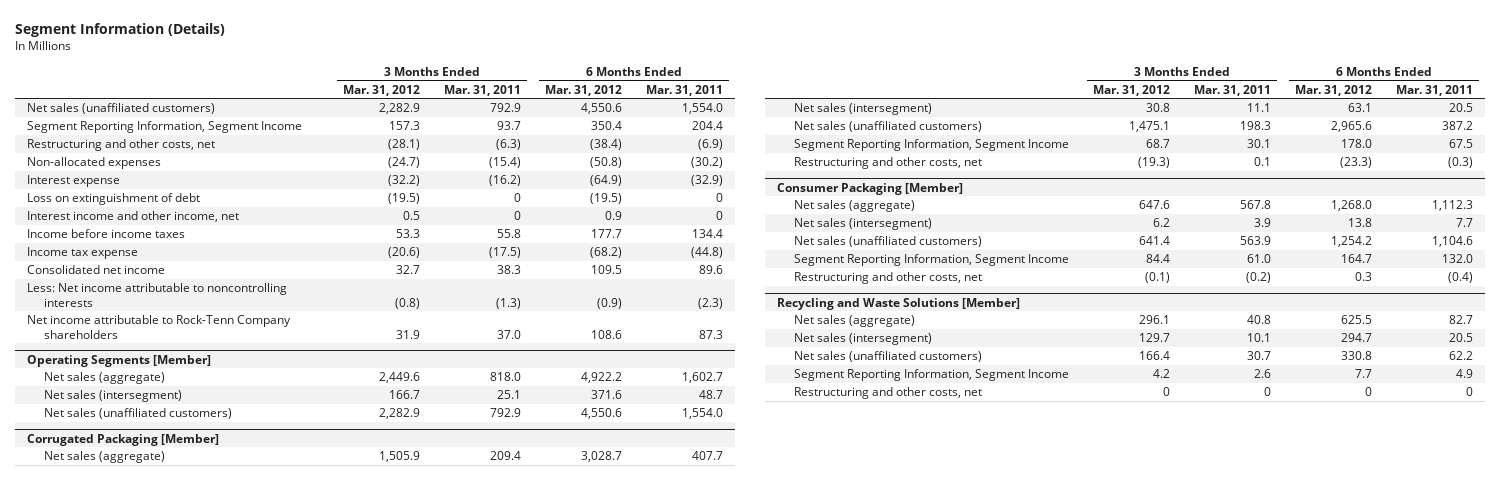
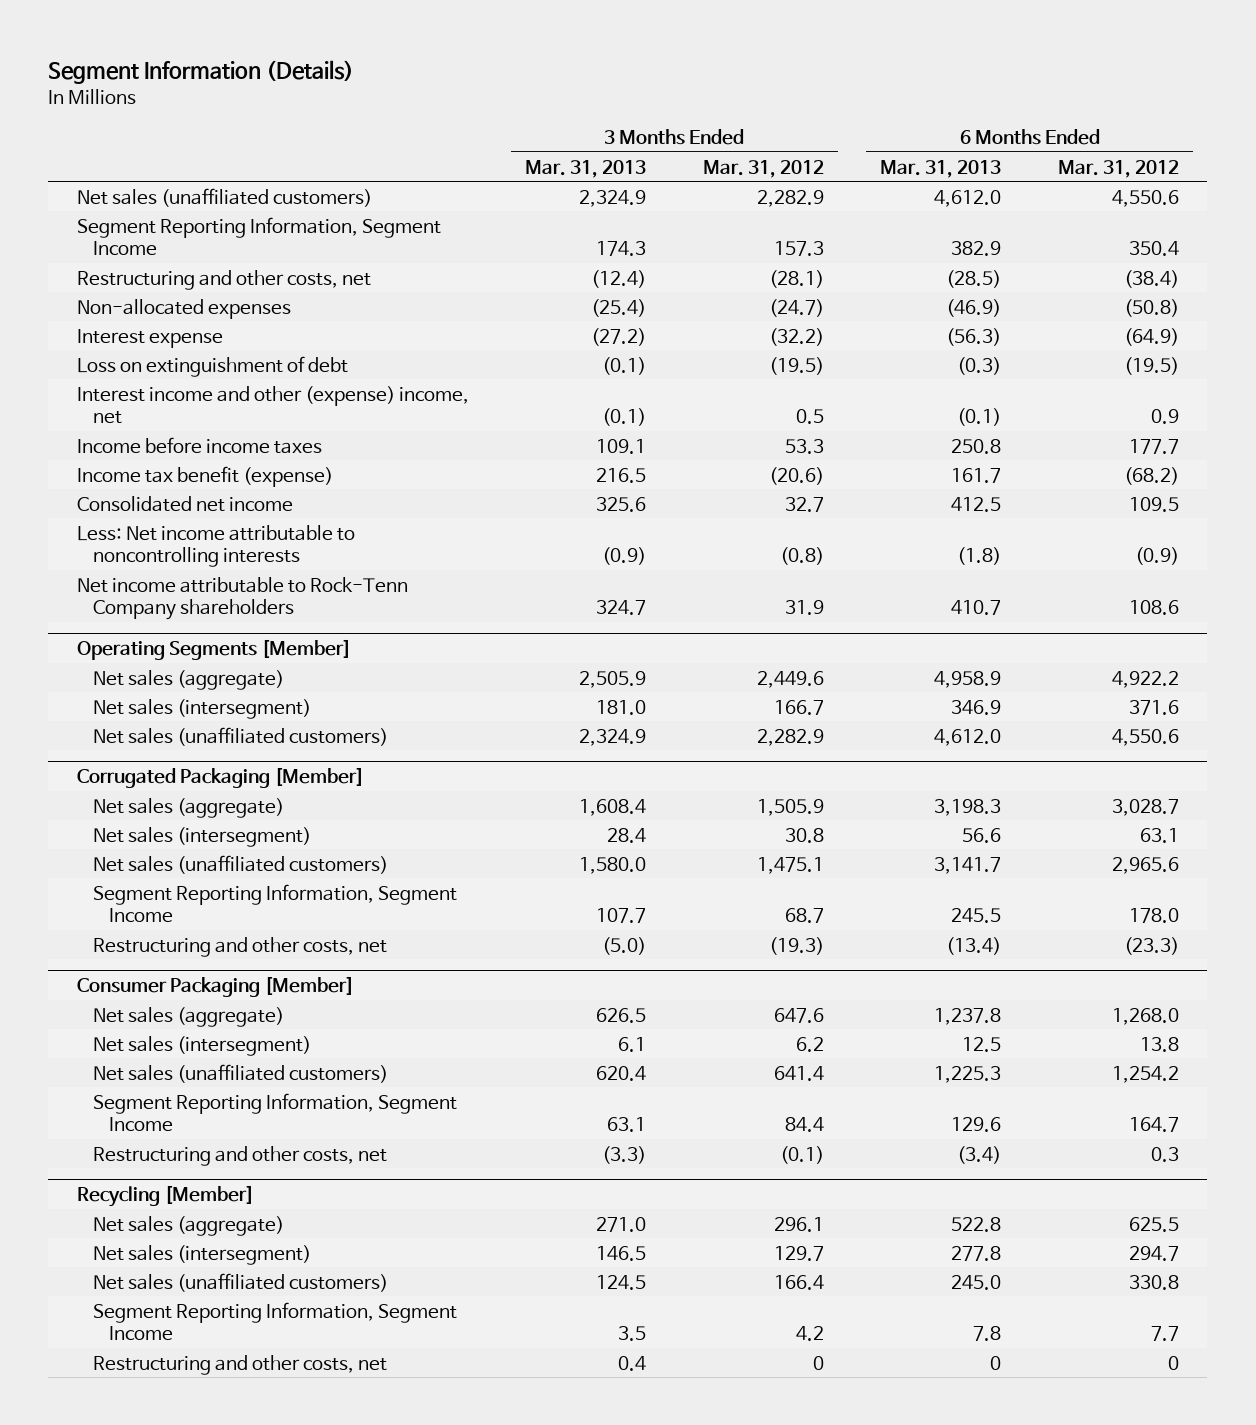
- | 3 Months Ended Mar. 31, 2012 | 3 Months Ended Mar. 31, 2011 | 6 Months Ended Mar. 31, 2012 | 6 Months Ended Mar. 31, 2011
+ | 3 Months Ended Mar. 31, 2013 | 3 Months Ended Mar. 31, 2012 | 6 Months Ended Mar. 31, 2013 | 6 Months Ended Mar. 31, 2012
- Interest income and other income, net | 0.5 | 0 | 0.9 | 0
+ Interest income and other (expense) income, net | (0.1) | 0.5 | (0.1) | 0.9
- Income tax expense | (20.6) | (17.5) | (68.2) | (44.8)
+ Income tax benefit (expense) | 216.5 | (20.6) | 161.7 | (68.2)
- Recycling and Waste Solutions [Member]
+ Recycling [Member]

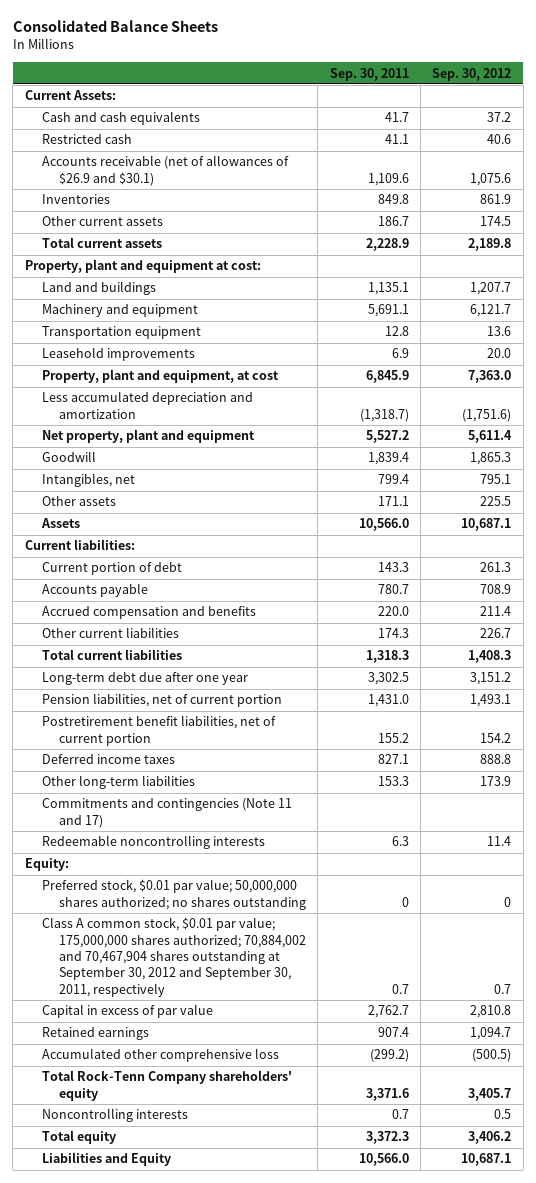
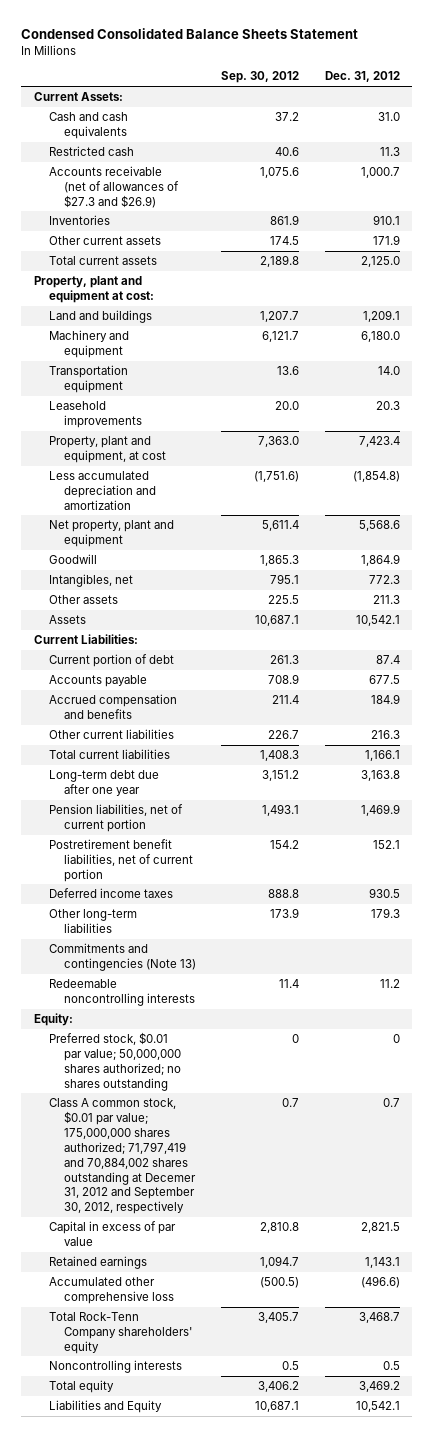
- Consolidated Balance Sheets
+ Condensed Consolidated Balance Sheets Statement
- | Sep. 30, 2011 | Sep. 30, 2012
+ | Sep. 30, 2012 | Dec. 31, 2012
- Accounts receivable (net of allowances of $26.9 and $30.1) | 1,109.6 | 1,075.6
+ Accounts receivable (net of allowances of $27.3 and $26.9) | 1,075.6 | 1,000.7
- Current liabilities:
+ Current Liabilities:
- Commitments and contingencies (Note 11 and 17)
+ Commitments and contingencies (Note 13)
- Class A common stock, $0.01 par value; 175,000,000 shares authorized; 70,884,002 and 70,467,904 shares outstanding at September 30, 2012 and September 30, 2011, respectively | 0.7 | 0.7
+ Class A common stock, $0.01 par value; 175,000,000 shares authorized; 71,797,419 and 70,884,002 shares outstanding at Decemer 31, 2012 and September 30, 2012, respectively | 0.7 | 0.7

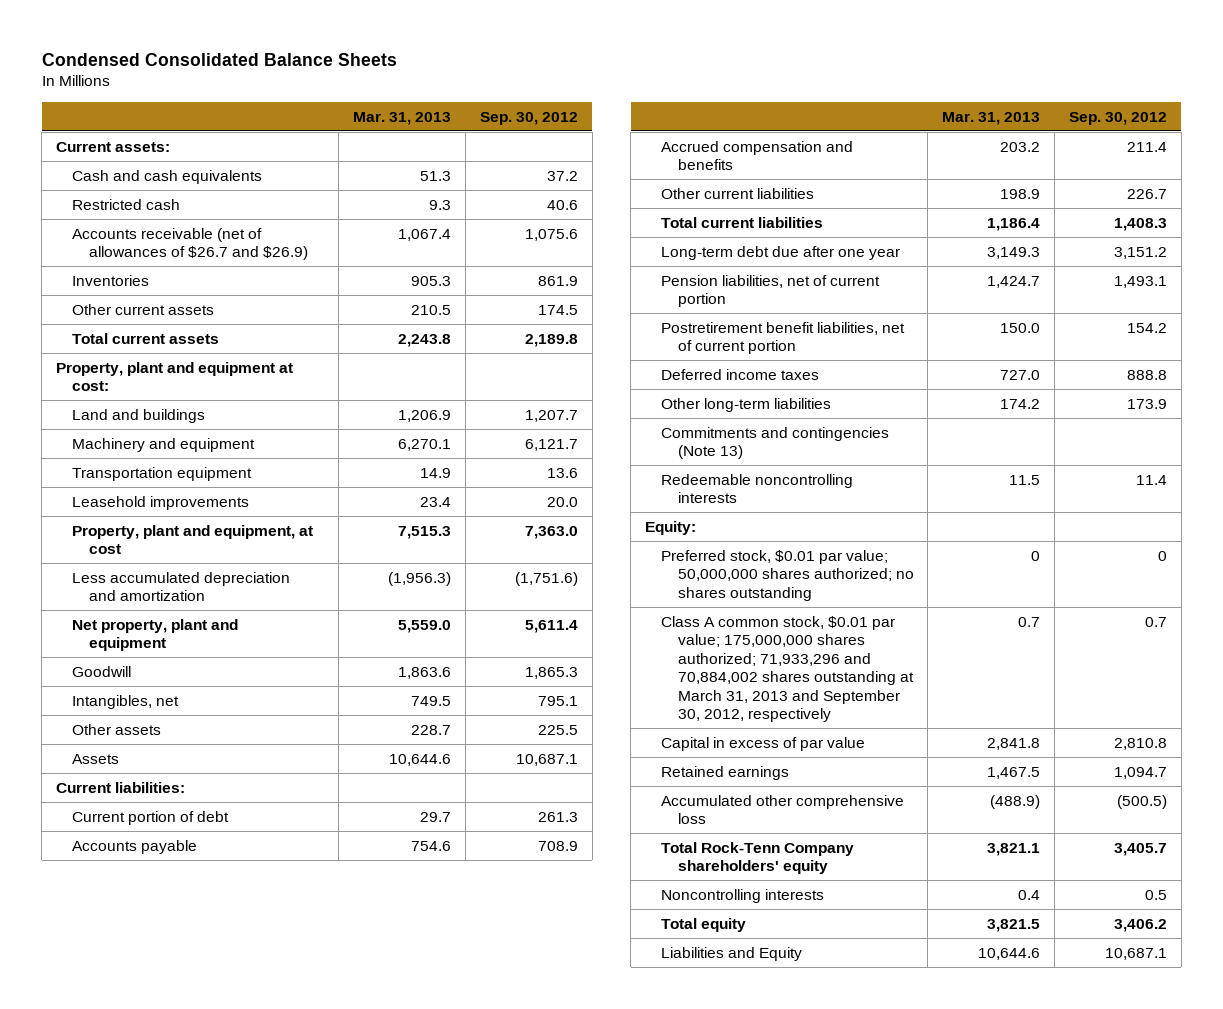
- Condensed Consolidated Balance Sheets Statement
+ Condensed Consolidated Balance Sheets
- | Sep. 30, 2012 | Dec. 31, 2012
+ | Mar. 31, 2013 | Sep. 30, 2012
- Current Assets:
+ Current assets:
- Accounts receivable (net of allowances of $27.3 and $26.9) | 1,075.6 | 1,000.7
+ Accounts receivable (net of allowances of $26.7 and $26.9) | 1,067.4 | 1,075.6
- Current Liabilities:
+ Current liabilities:
- Class A common stock, $0.01 par value; 175,000,000 shares authorized; 71,797,419 and 70,884,002 shares outstanding at Decemer 31, 2012 and September 30, 2012, respectively | 0.7 | 0.7
+ Class A common stock, $0.01 par value; 175,000,000 shares authorized; 71,933,296 and 70,884,002 shares outstanding at March 31, 2013 and September 30, 2012, respectively | 0.7 | 0.7

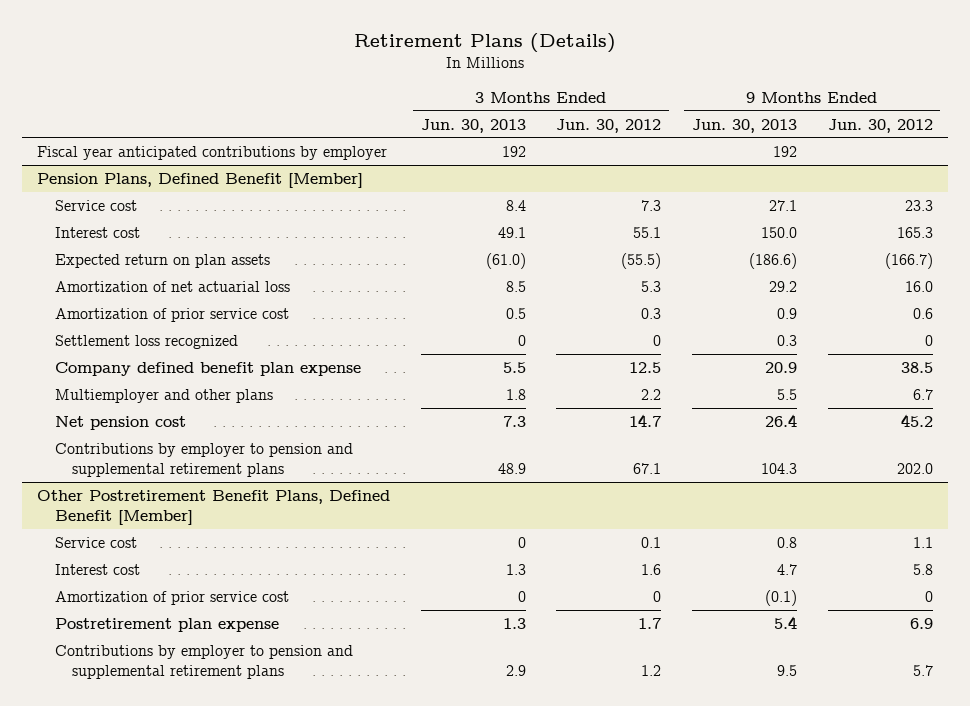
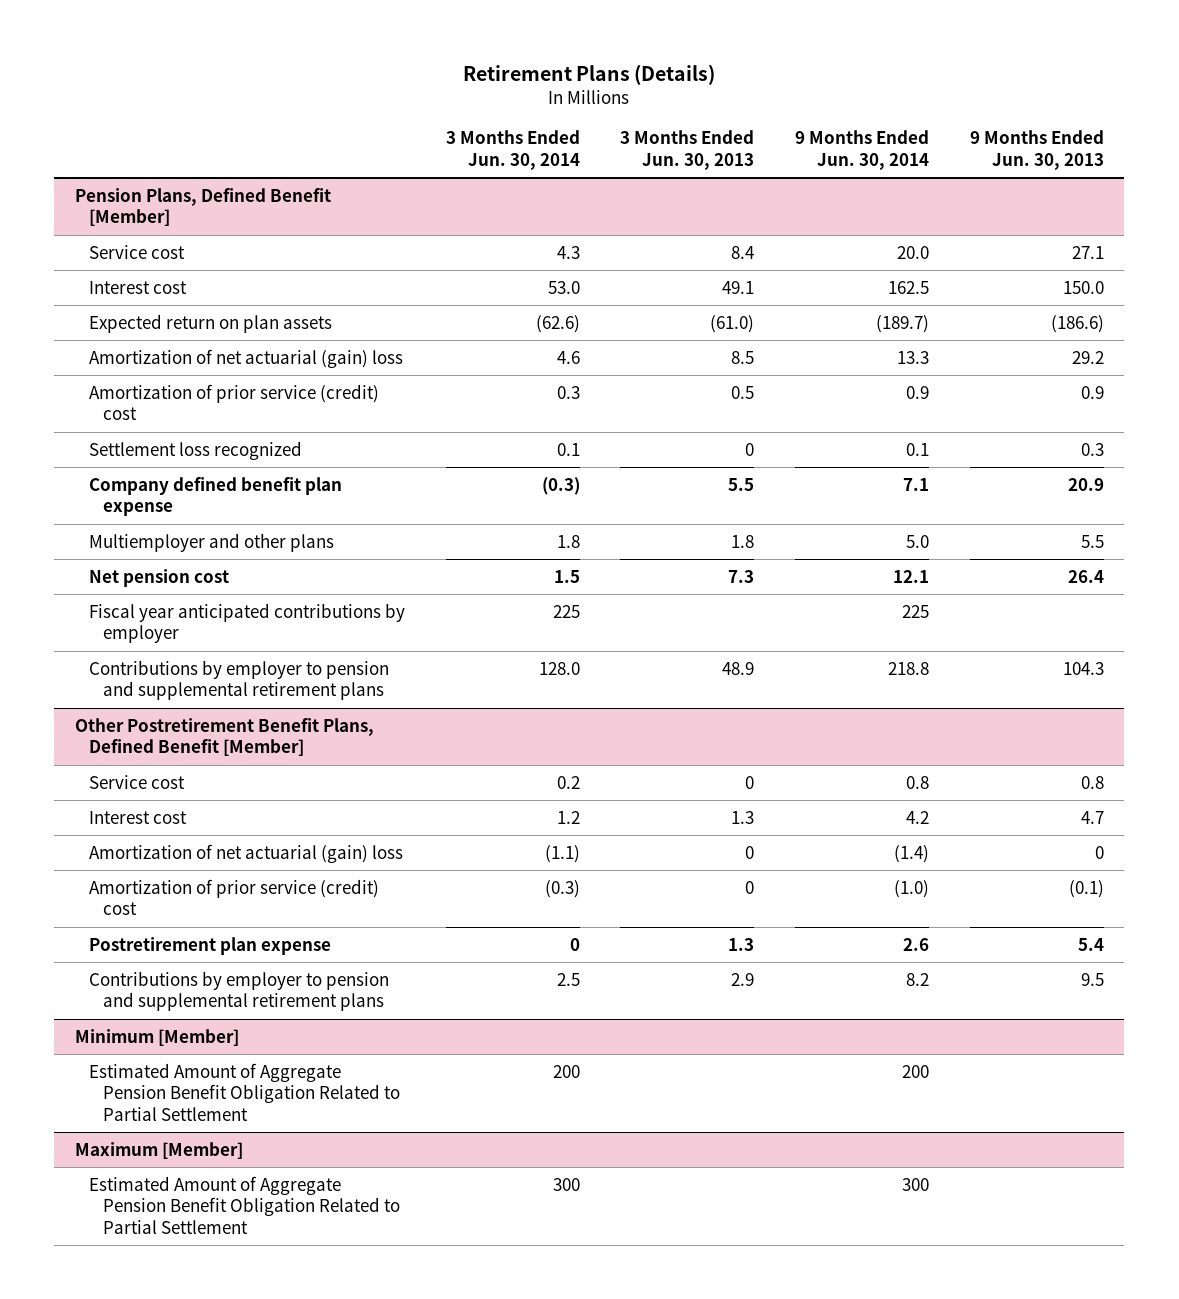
- | 3 Months Ended Jun. 30, 2013 | 3 Months Ended Jun. 30, 2012 | 9 Months Ended Jun. 30, 2013 | 9 Months Ended Jun. 30, 2012
+ | 3 Months Ended Jun. 30, 2014 | 3 Months Ended Jun. 30, 2013 | 9 Months Ended Jun. 30, 2014 | 9 Months Ended Jun. 30, 2013
- Fiscal year anticipated contributions by employer | 192 | | 192 |
@ Pension Plans, Defined Benefit [Member]
- Amortization of net actuarial loss | 8.5 | 5.3 | 29.2 | 16.0
- Amortization of prior service cost | 0.5 | 0.3 | 0.9 | 0.6
+ Amortization of net actuarial (gain) loss | 4.6 | 8.5 | 13.3 | 29.2
+ Amortization of prior service (credit) cost | 0.3 | 0.5 | 0.9 | 0.9
+ Fiscal year anticipated contributions by employer | 225 | | 225 |
@ Other Postretirement Benefit Plans, Defined Benefit [Member]
- Amortization of prior service cost | 0 | 0 | (0.1) | 0
+ Amortization of net actuarial (gain) loss | (1.1) | 0 | (1.4) | 0
+ Amortization of prior service (credit) cost | (0.3) | 0 | (1.0) | (0.1)
+ Minimum [Member]
+ Estimated Amount of Aggregate Pension Benefit Obligation Related to Partial Settlement | 200 | | 200 |
+ Maximum [Member]
+ Estimated Amount of Aggregate Pension Benefit Obligation Related to Partial Settlement | 300 | | 300 |

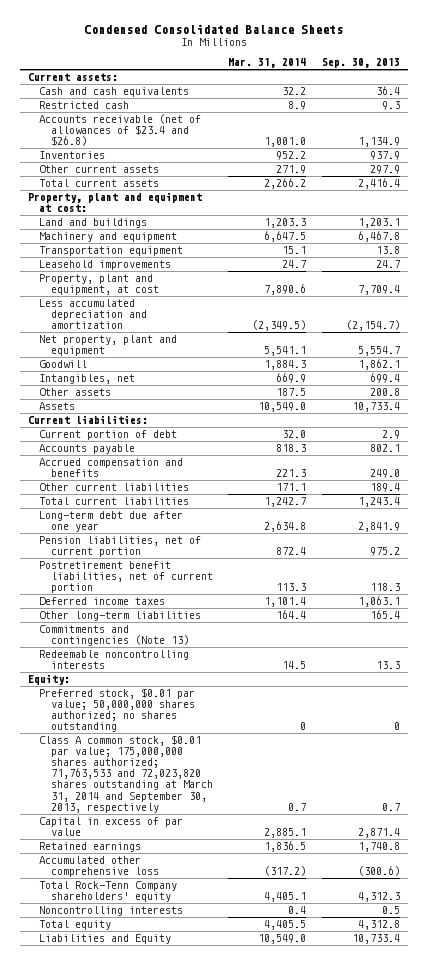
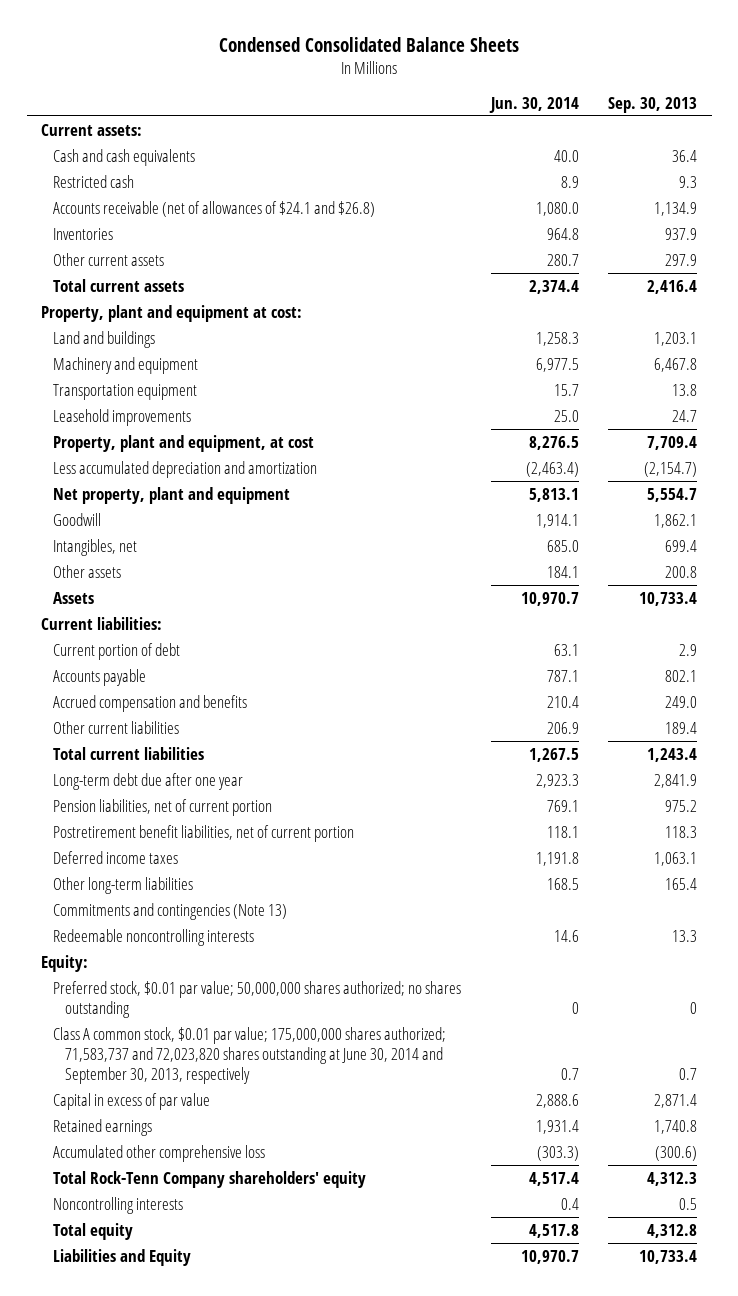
- | Mar. 31, 2014 | Sep. 30, 2013
+ | Jun. 30, 2014 | Sep. 30, 2013
- Accounts receivable (net of allowances of $23.4 and $26.8) | 1,001.0 | 1,134.9
+ Accounts receivable (net of allowances of $24.1 and $26.8) | 1,080.0 | 1,134.9
- Class A common stock, $0.01 par value; 175,000,000 shares authorized; 71,763,533 and 72,023,820 shares outstanding at March 31, 2014 and September 30, 2013, respectively | 0.7 | 0.7
+ Class A common stock, $0.01 par value; 175,000,000 shares authorized; 71,583,737 and 72,023,820 shares outstanding at June 30, 2014 and September 30, 2013, respectively | 0.7 | 0.7

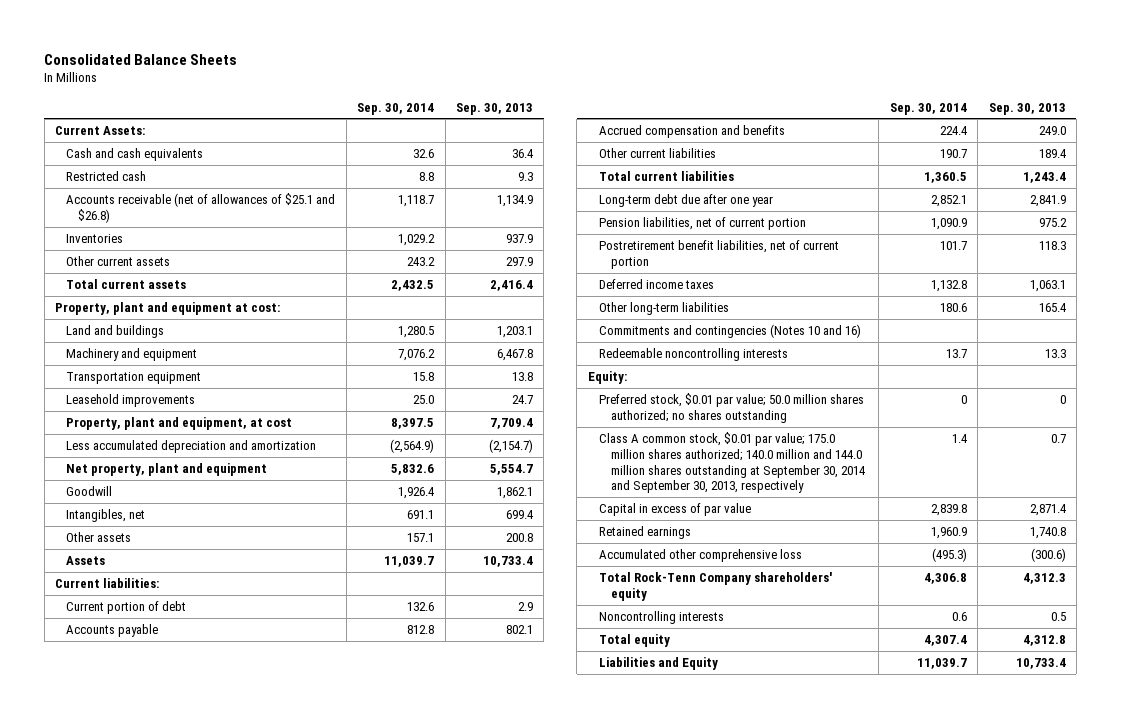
- Condensed Consolidated Balance Sheets
+ Consolidated Balance Sheets
- | Jun. 30, 2014 | Sep. 30, 2013
+ | Sep. 30, 2014 | Sep. 30, 2013
- Current assets:
+ Current Assets:
- Accounts receivable (net of allowances of $24.1 and $26.8) | 1,080.0 | 1,134.9
+ Accounts receivable (net of allowances of $25.1 and $26.8) | 1,118.7 | 1,134.9
- Commitments and contingencies (Note 13)
+ Commitments and contingencies (Notes 10 and 16)
- Preferred stock, $0.01 par value; 50,000,000 shares authorized; no shares outstanding | 0 | 0
- Class A common stock, $0.01 par value; 175,000,000 shares authorized; 71,583,737 and 72,023,820 shares outstanding at June 30, 2014 and September 30, 2013, respectively | 0.7 | 0.7
+ Preferred stock, $0.01 par value; 50.0 million shares authorized; no shares outstanding | 0 | 0
+ Class A common stock, $0.01 par value; 175.0 million shares authorized; 140.0 million and 144.0 million shares outstanding at September 30, 2014 and September 30, 2013, respectively | 1.4 | 0.7

